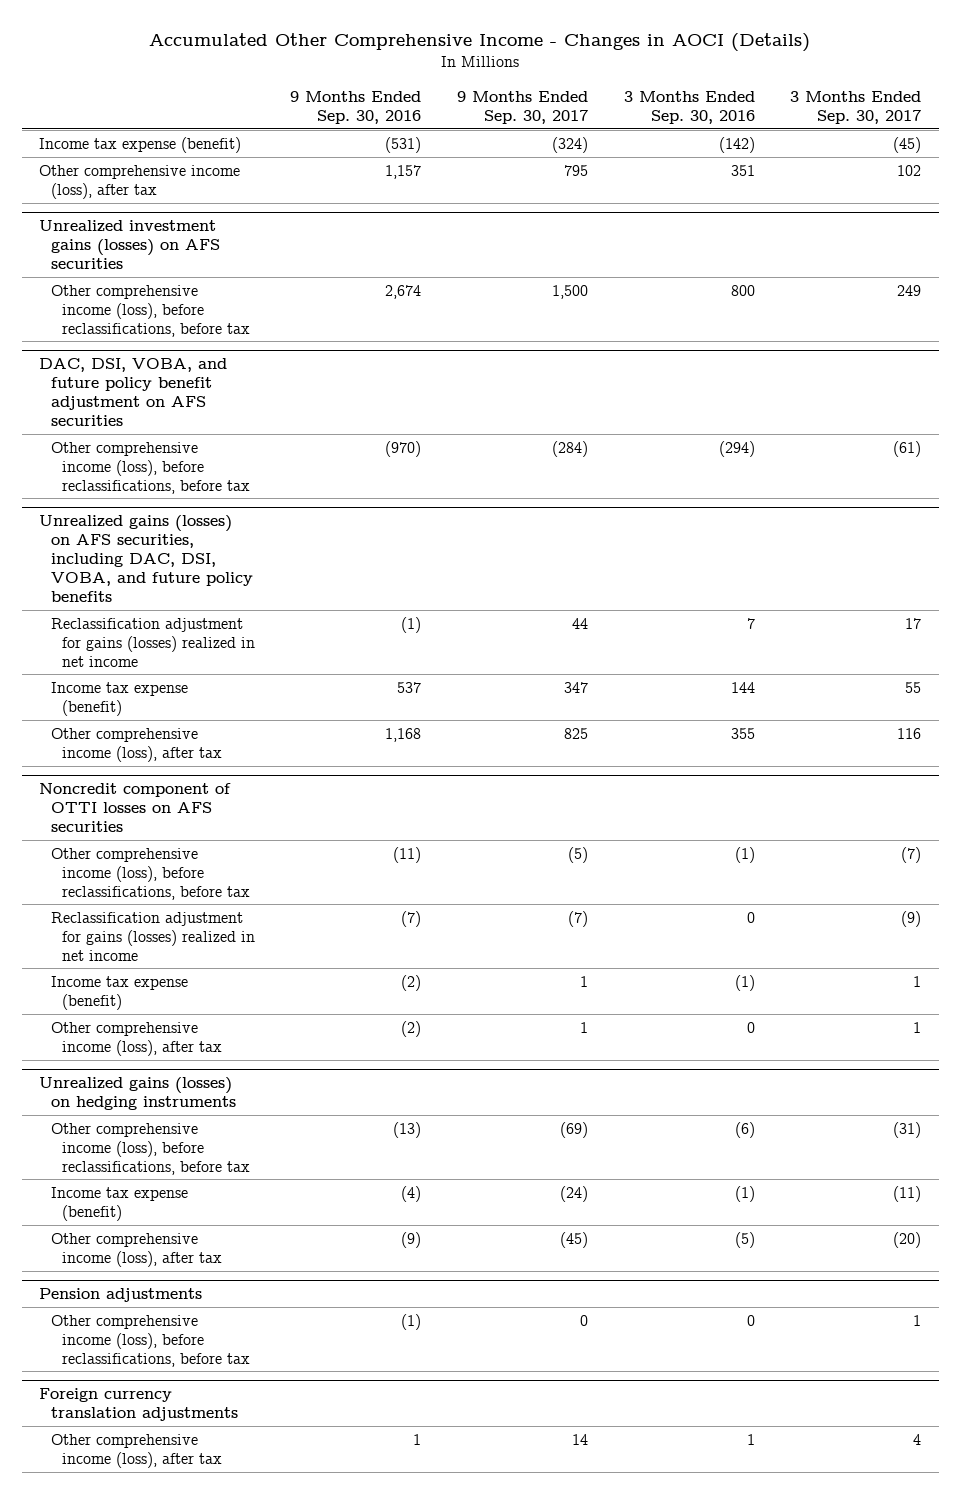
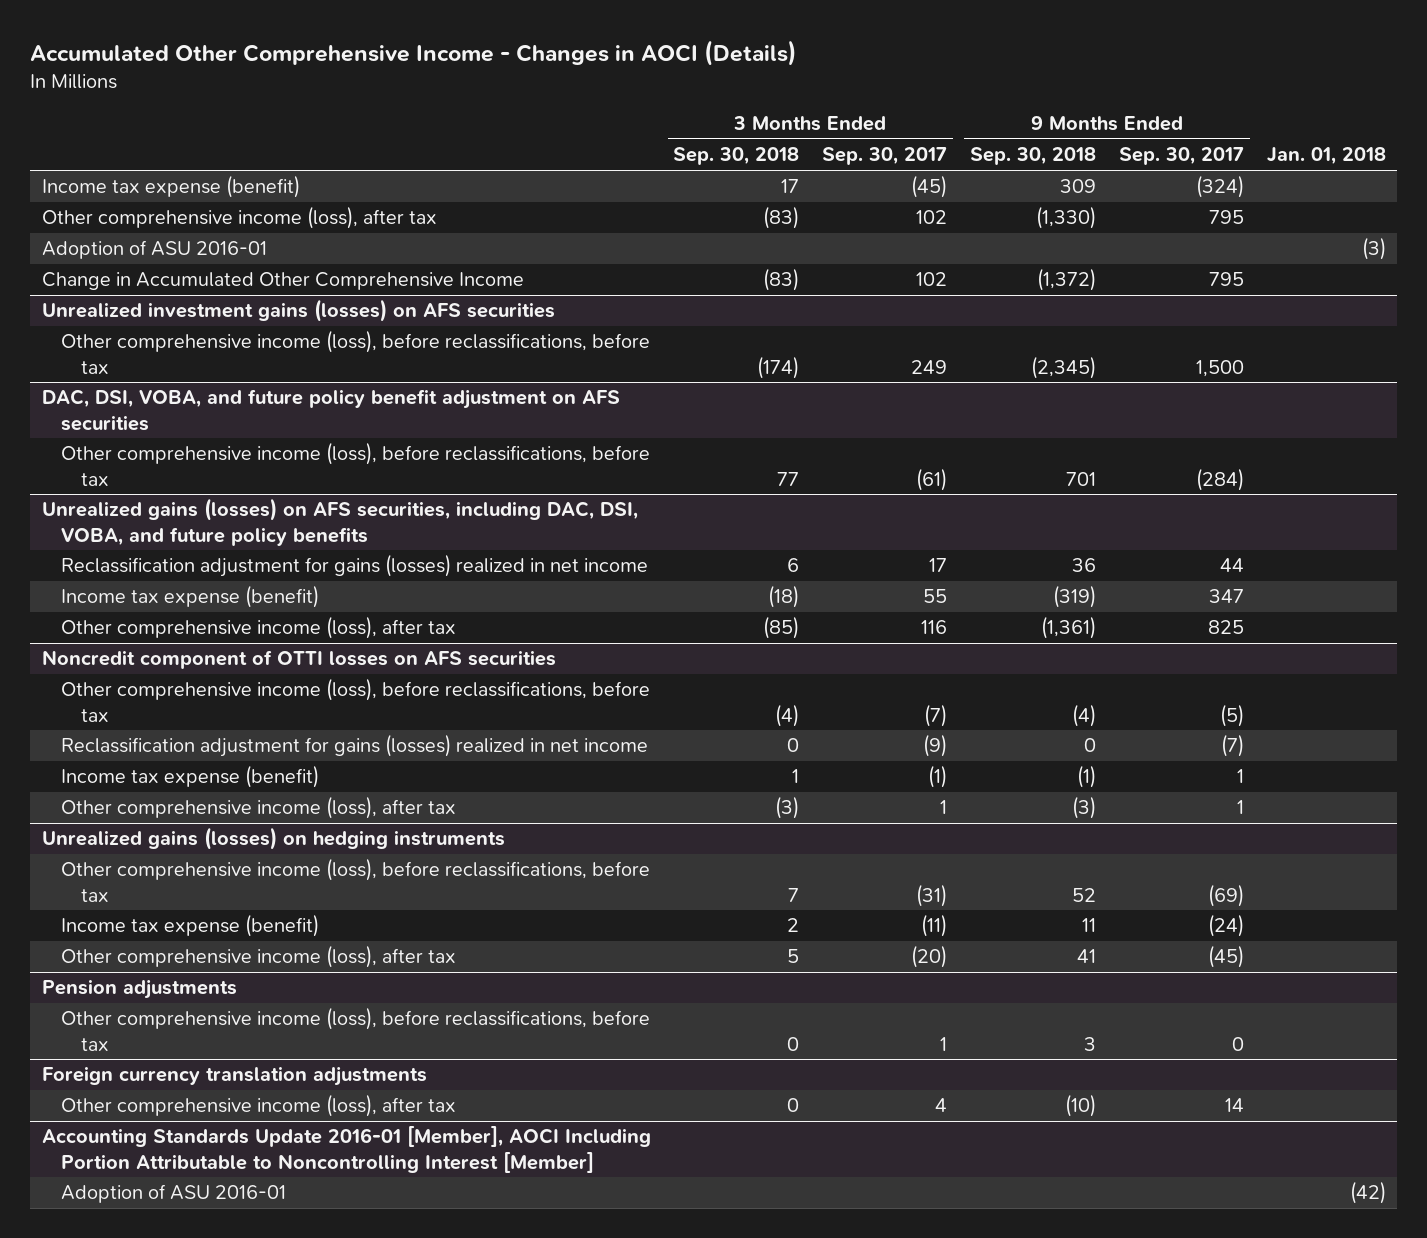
- | 9 Months Ended Sep. 30, 2016 | 9 Months Ended Sep. 30, 2017 | 3 Months Ended Sep. 30, 2016 | 3 Months Ended Sep. 30, 2017
+ | 3 Months Ended Sep. 30, 2018 | 3 Months Ended Sep. 30, 2017 | 9 Months Ended Sep. 30, 2018 | 9 Months Ended Sep. 30, 2017 | Jan. 01, 2018
+ Adoption of ASU 2016-01 | | | | | (3)
+ Change in Accumulated Other Comprehensive Income | (83) | 102 | (1,372) | 795 |
@ Noncredit component of OTTI losses on AFS securities
- Income tax expense (benefit) | (2) | 1 | (1) | 1
+ Income tax expense (benefit) | 1 | (1) | (1) | 1 |
+ Accounting Standards Update 2016-01 [Member], AOCI Including Portion Attributable to Noncontrolling Interest [Member]
+ Adoption of ASU 2016-01 | | | | | (42)

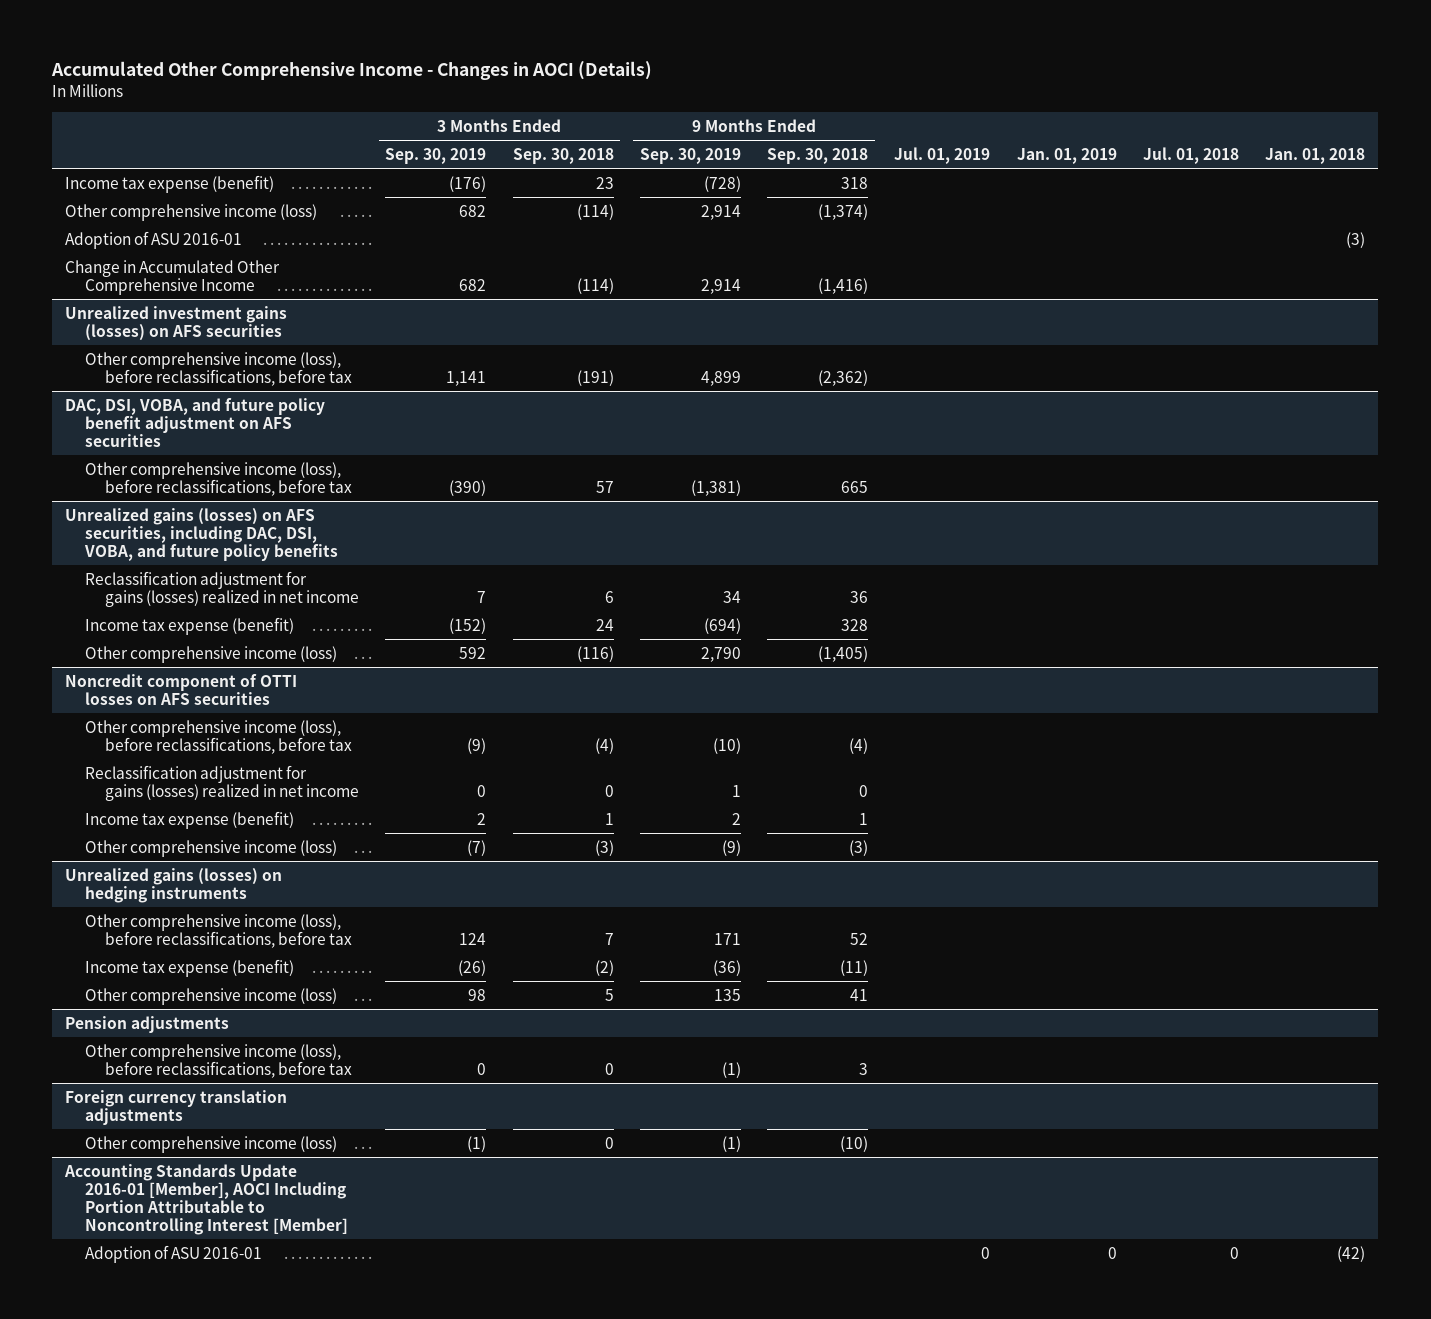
- | 3 Months Ended Sep. 30, 2018 | 3 Months Ended Sep. 30, 2017 | 9 Months Ended Sep. 30, 2018 | 9 Months Ended Sep. 30, 2017 | Jan. 01, 2018
+ | 3 Months Ended Sep. 30, 2019 | 3 Months Ended Sep. 30, 2018 | 9 Months Ended Sep. 30, 2019 | 9 Months Ended Sep. 30, 2018 | Jul. 01, 2019 | Jan. 01, 2019 | Jul. 01, 2018 | Jan. 01, 2018
- Income tax expense (benefit) | 17 | (45) | 309 | (324) |
- Other comprehensive income (loss), after tax | (83) | 102 | (1,330) | 795 |
+ Income tax expense (benefit) | (176) | 23 | (728) | 318 | | | |
+ Other comprehensive income (loss) | 682 | (114) | 2,914 | (1,374) | | | |
- Change in Accumulated Other Comprehensive Income | (83) | 102 | (1,372) | 795 |
+ Change in Accumulated Other Comprehensive Income | 682 | (114) | 2,914 | (1,416) | | | |
@ Unrealized investment gains (losses) on AFS securities
- Other comprehensive income (loss), before reclassifications, before tax | (174) | 249 | (2,345) | 1,500 |
+ Other comprehensive income (loss), before reclassifications, before tax | 1,141 | (191) | 4,899 | (2,362) | | | |
@ DAC, DSI, VOBA, and future policy benefit adjustment on AFS securities
- Other comprehensive income (loss), before reclassifications, before tax | 77 | (61) | 701 | (284) |
+ Other comprehensive income (loss), before reclassifications, before tax | (390) | 57 | (1,381) | 665 | | | |
@ Unrealized gains (losses) on AFS securities, including DAC, DSI, VOBA, and future policy benefits
- Income tax expense (benefit) | (18) | 55 | (319) | 347 |
- Other comprehensive income (loss), after tax | (85) | 116 | (1,361) | 825 |
+ Income tax expense (benefit) | (152) | 24 | (694) | 328 | | | |
+ Other comprehensive income (loss) | 592 | (116) | 2,790 | (1,405) | | | |
@ Noncredit component of OTTI losses on AFS securities
- Income tax expense (benefit) | 1 | (1) | (1) | 1 |
- Other comprehensive income (loss), after tax | (3) | 1 | (3) | 1 |
+ Income tax expense (benefit) | 2 | 1 | 2 | 1 | | | |
+ Other comprehensive income (loss) | (7) | (3) | (9) | (3) | | | |
@ Unrealized gains (losses) on hedging instruments
- Income tax expense (benefit) | 2 | (11) | 11 | (24) |
- Other comprehensive income (loss), after tax | 5 | (20) | 41 | (45) |
+ Income tax expense (benefit) | (26) | (2) | (36) | (11) | | | |
+ Other comprehensive income (loss) | 98 | 5 | 135 | 41 | | | |
@ Foreign currency translation adjustments
- Other comprehensive income (loss), after tax | 0 | 4 | (10) | 14 |
+ Other comprehensive income (loss) | (1) | 0 | (1) | (10) | | | |

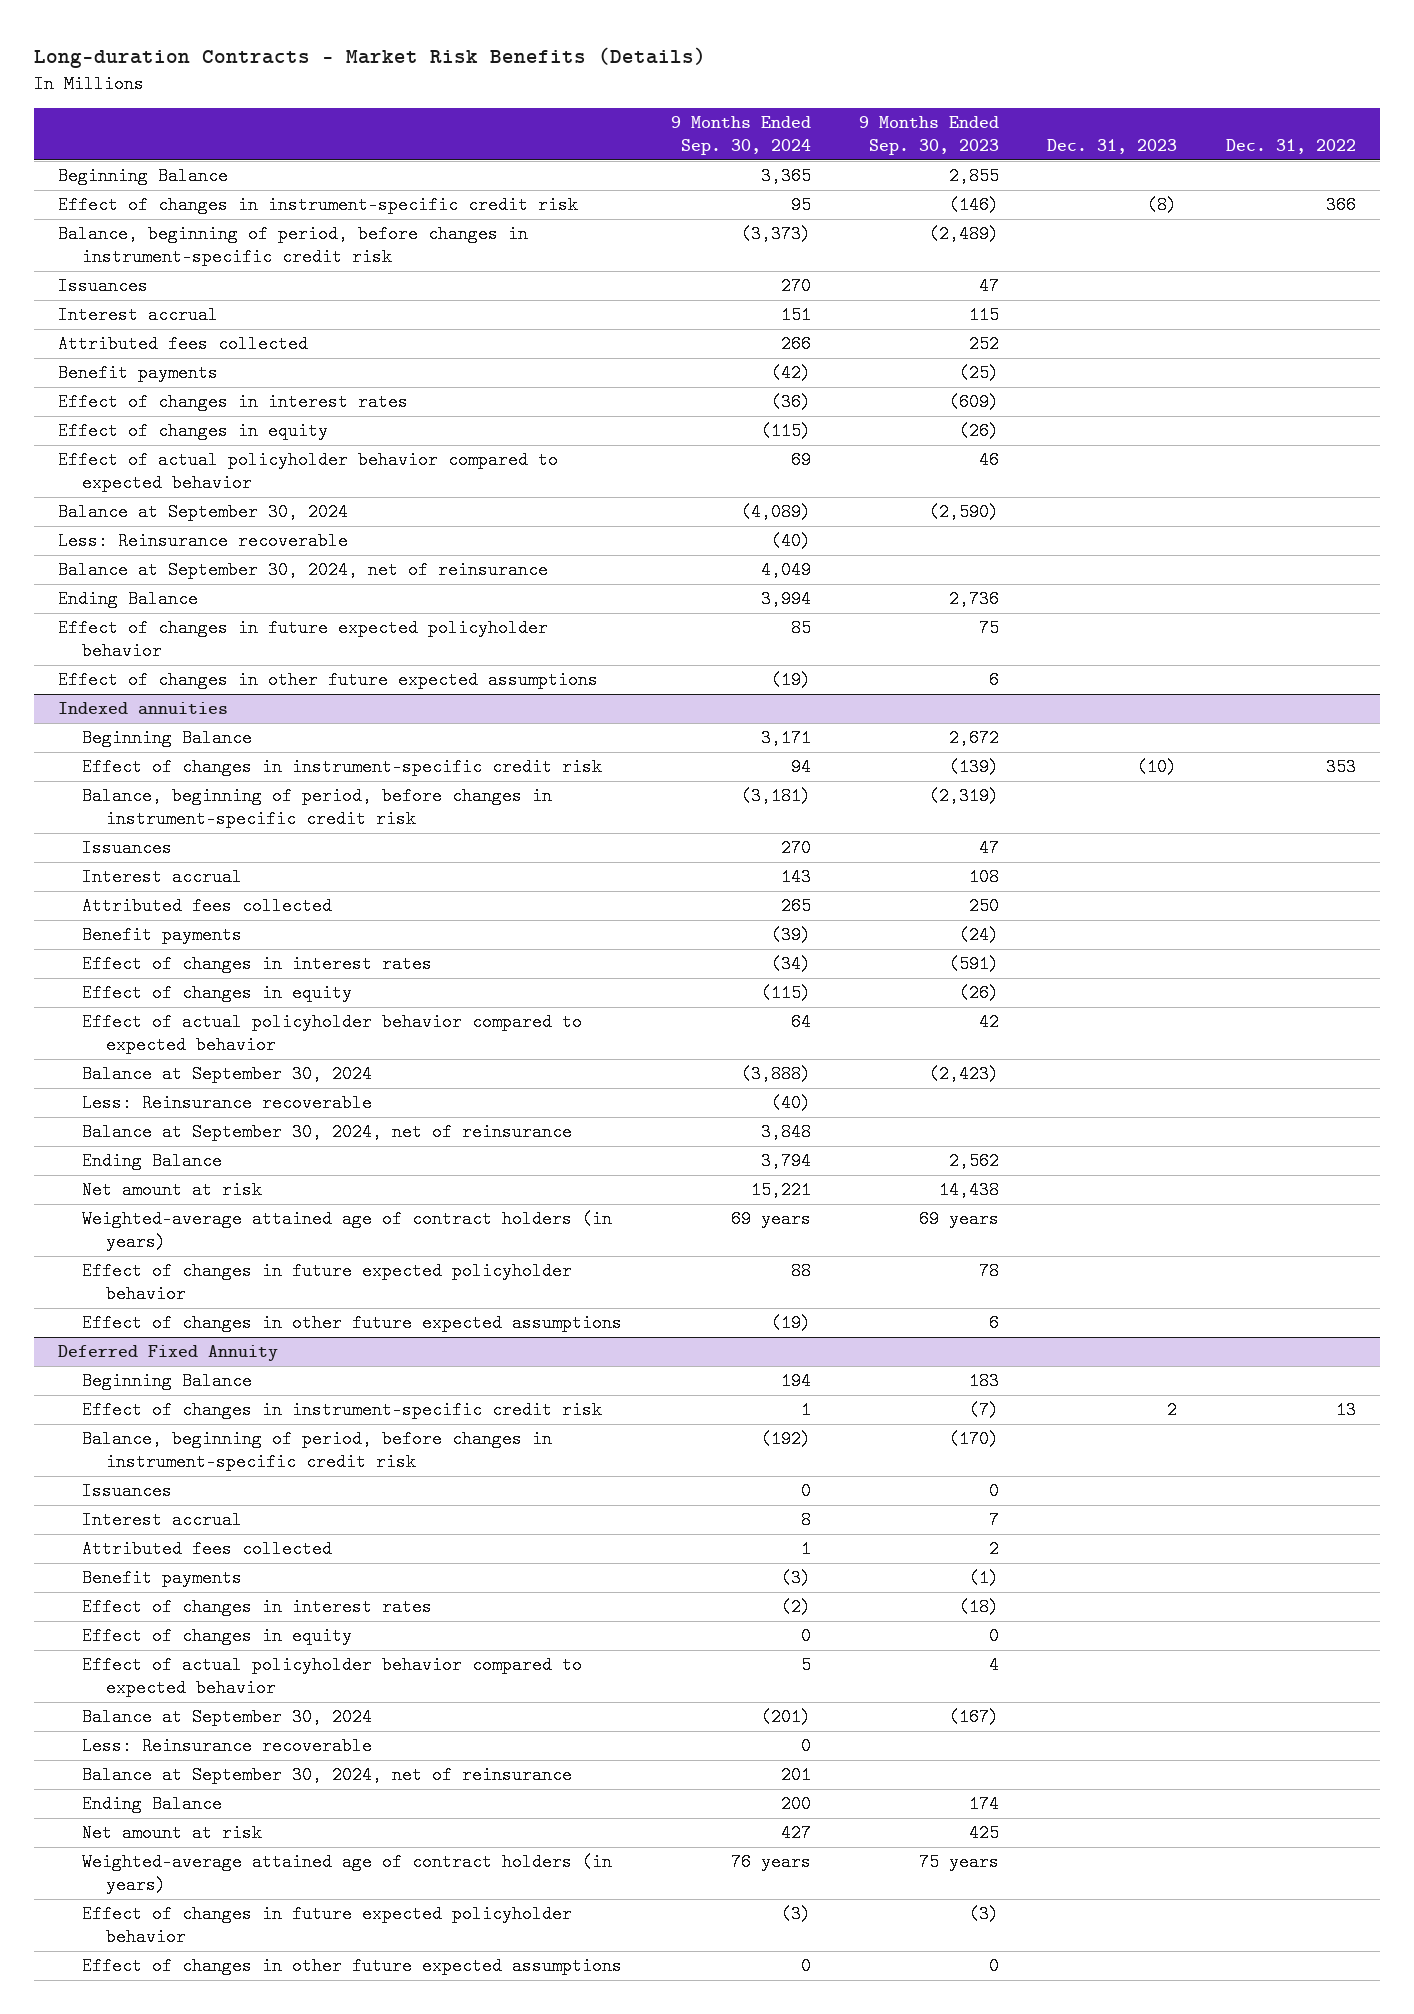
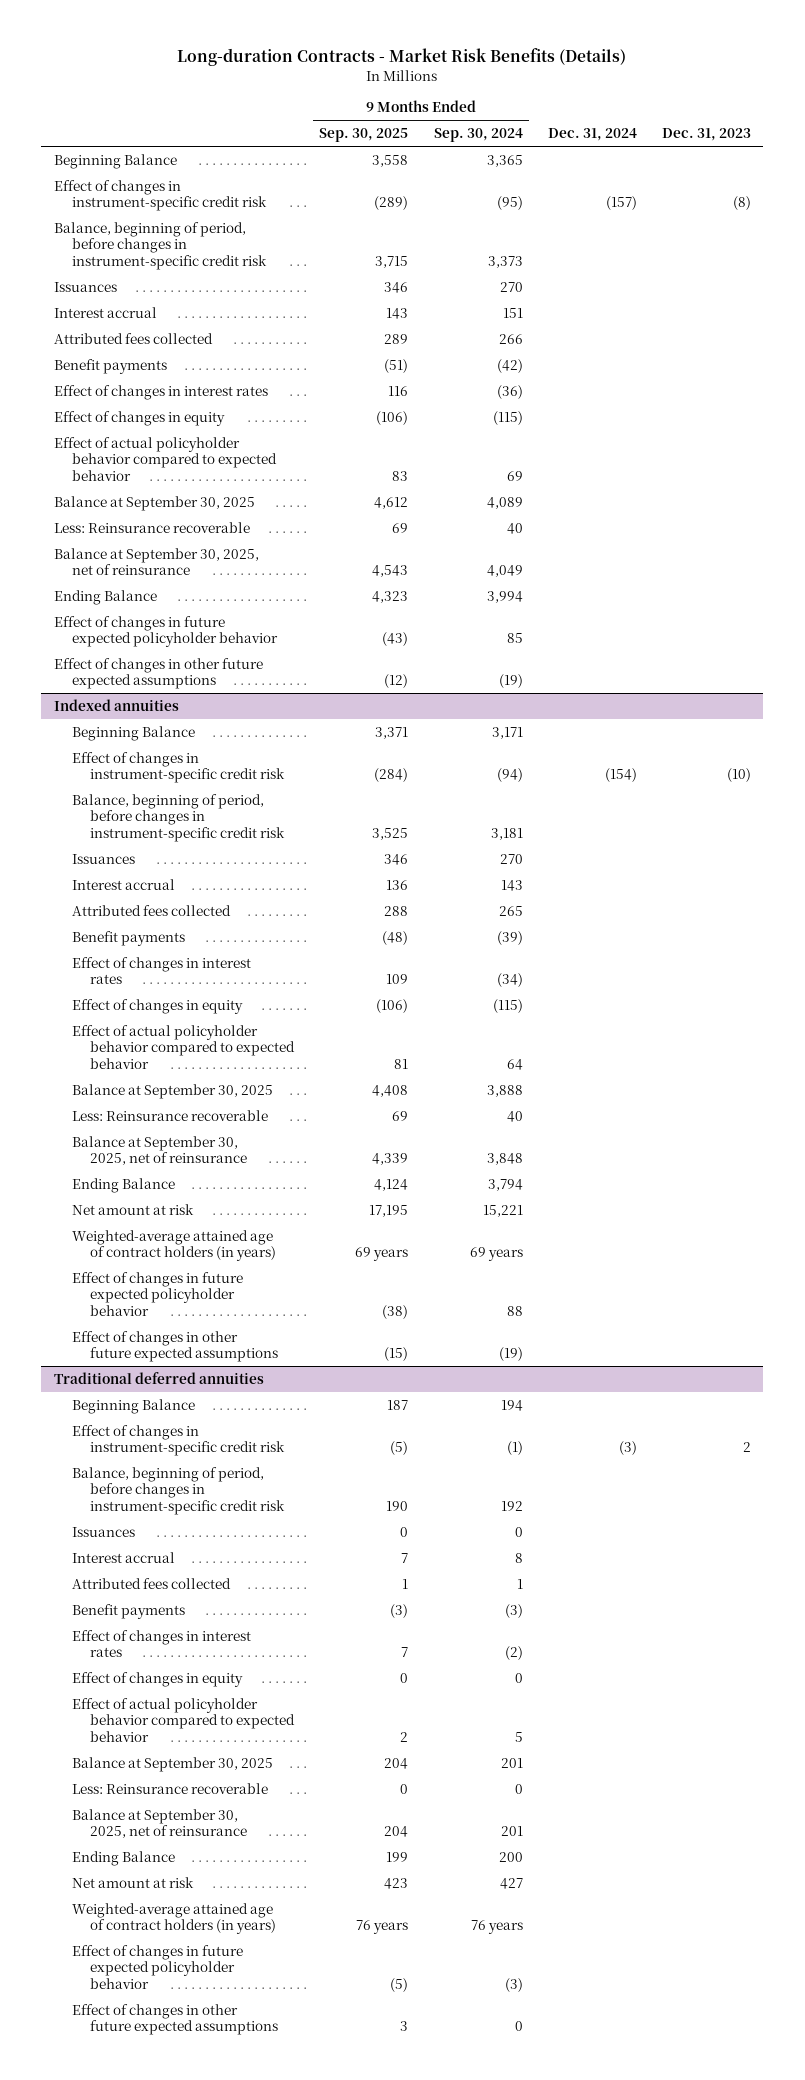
- | 9 Months Ended Sep. 30, 2024 | 9 Months Ended Sep. 30, 2023 | Dec. 31, 2023 | Dec. 31, 2022
+ | 9 Months Ended Sep. 30, 2025 | 9 Months Ended Sep. 30, 2024 | Dec. 31, 2024 | Dec. 31, 2023
- Effect of changes in instrument-specific credit risk | 95 | (146) | (8) | 366
- Balance, beginning of period, before changes in instrument-specific credit risk | (3,373) | (2,489) | |
+ Effect of changes in instrument-specific credit risk | (289) | (95) | (157) | (8)
+ Balance, beginning of period, before changes in instrument-specific credit risk | 3,715 | 3,373 | |
- Balance at September 30, 2024 | (4,089) | (2,590) | |
- Less: Reinsurance recoverable | (40) | | |
- Balance at September 30, 2024, net of reinsurance | 4,049 | | |
+ Balance at September 30, 2025 | 4,612 | 4,089 | |
+ Less: Reinsurance recoverable | 69 | 40 | |
+ Balance at September 30, 2025, net of reinsurance | 4,543 | 4,049 | |
@ Indexed annuities
- Effect of changes in instrument-specific credit risk | 94 | (139) | (10) | 353
- Balance, beginning of period, before changes in instrument-specific credit risk | (3,181) | (2,319) | |
+ Effect of changes in instrument-specific credit risk | (284) | (94) | (154) | (10)
+ Balance, beginning of period, before changes in instrument-specific credit risk | 3,525 | 3,181 | |
- Balance at September 30, 2024 | (3,888) | (2,423) | |
- Less: Reinsurance recoverable | (40) | | |
- Balance at September 30, 2024, net of reinsurance | 3,848 | | |
+ Balance at September 30, 2025 | 4,408 | 3,888 | |
+ Less: Reinsurance recoverable | 69 | 40 | |
+ Balance at September 30, 2025, net of reinsurance | 4,339 | 3,848 | |
- Deferred Fixed Annuity
+ Traditional deferred annuities
- Effect of changes in instrument-specific credit risk | 1 | (7) | 2 | 13
- Balance, beginning of period, before changes in instrument-specific credit risk | (192) | (170) | |
+ Effect of changes in instrument-specific credit risk | (5) | (1) | (3) | 2
+ Balance, beginning of period, before changes in instrument-specific credit risk | 190 | 192 | |
- Balance at September 30, 2024 | (201) | (167) | |
+ Balance at September 30, 2025 | 204 | 201 | |
- Balance at September 30, 2024, net of reinsurance | 201 | | |
+ Balance at September 30, 2025, net of reinsurance | 204 | 201 | |

